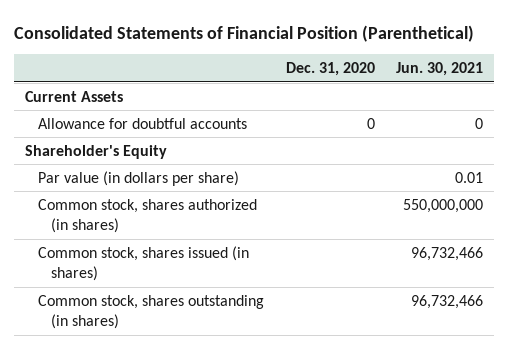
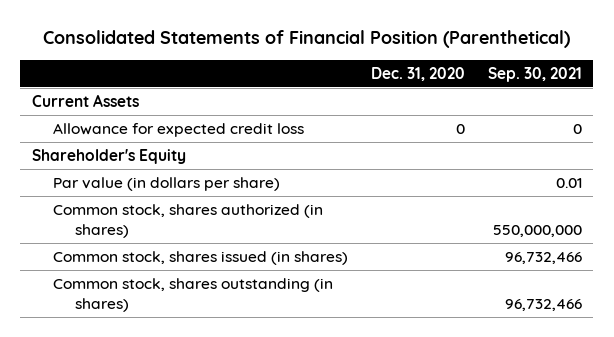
- | Dec. 31, 2020 | Jun. 30, 2021
+ | Dec. 31, 2020 | Sep. 30, 2021
- Allowance for doubtful accounts | 0 | 0
+ Allowance for expected credit loss | 0 | 0

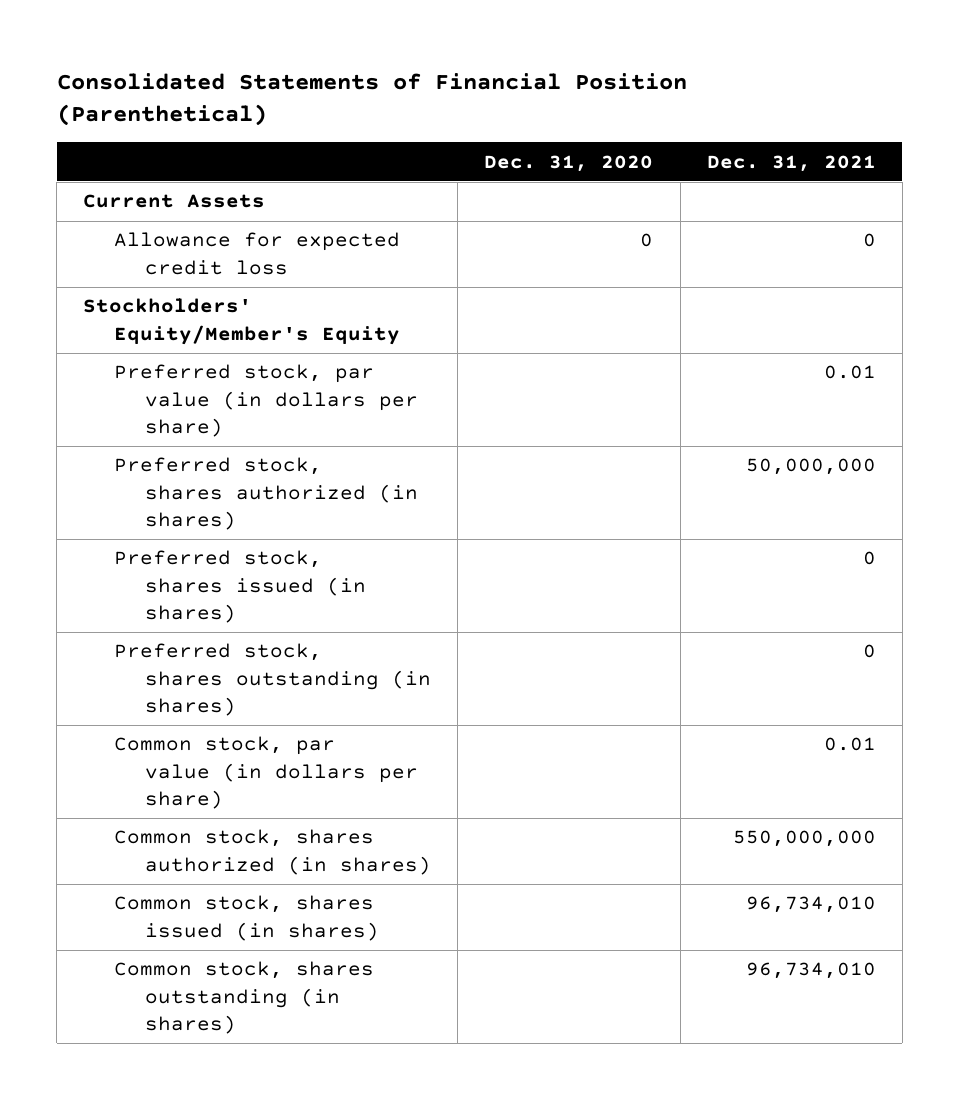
- | Dec. 31, 2020 | Sep. 30, 2021
+ | Dec. 31, 2020 | Dec. 31, 2021
- Shareholder's Equity
- Par value (in dollars per share) | | 0.01
+ Stockholders' Equity/Member's Equity
+ Preferred stock, par value (in dollars per share) | | 0.01
+ Preferred stock, shares authorized (in shares) | | 50,000,000
+ Preferred stock, shares issued (in shares) | | 0
+ Preferred stock, shares outstanding (in shares) | | 0
+ Common stock, par value (in dollars per share) | | 0.01

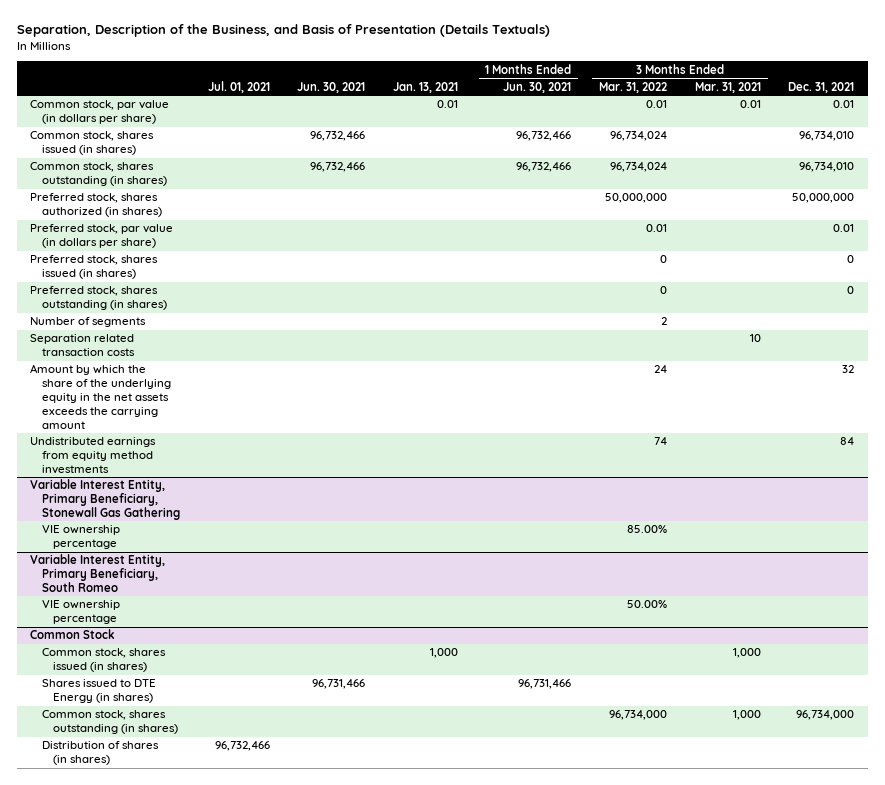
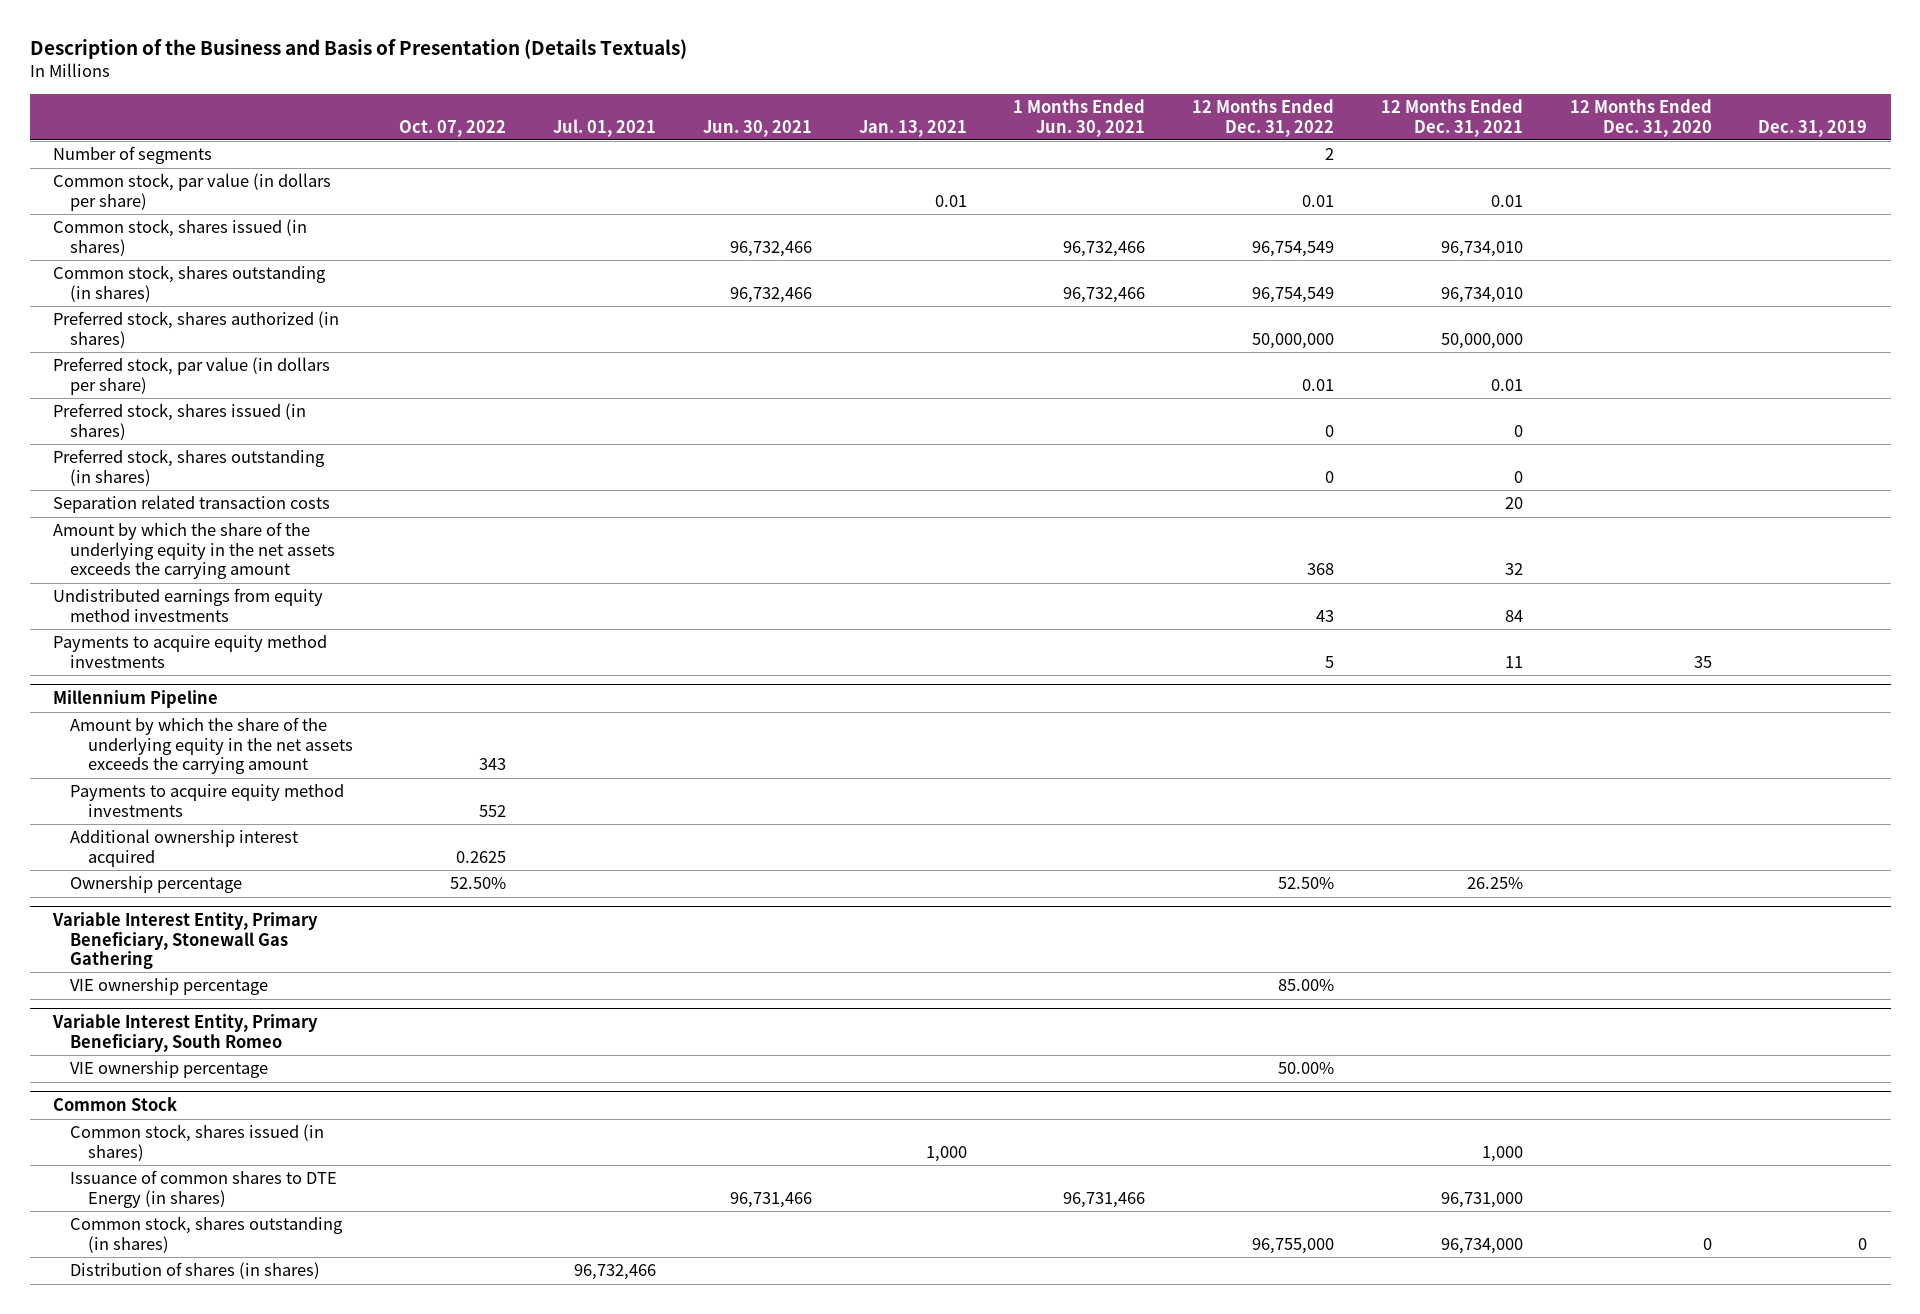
- Separation, Description of the Business, and Basis of Presentation (Details Textuals)
+ Description of the Business and Basis of Presentation (Details Textuals)
- | Jul. 01, 2021 | Jun. 30, 2021 | Jan. 13, 2021 | 1 Months Ended Jun. 30, 2021 | 3 Months Ended Mar. 31, 2022 | 3 Months Ended Mar. 31, 2021 | Dec. 31, 2021
+ | Oct. 07, 2022 | Jul. 01, 2021 | Jun. 30, 2021 | Jan. 13, 2021 | 1 Months Ended Jun. 30, 2021 | 12 Months Ended Dec. 31, 2022 | 12 Months Ended Dec. 31, 2021 | 12 Months Ended Dec. 31, 2020 | Dec. 31, 2019
moved up: Number of segments | | | | | | 2 | | |
+ Payments to acquire equity method investments | | | | | | 5 | 11 | 35 |
+ Millennium Pipeline
+ Amount by which the share of the underlying equity in the net assets exceeds the carrying amount | 343 | | | | | | | |
+ Payments to acquire equity method investments | 552 | | | | | | | |
+ Additional ownership interest acquired | 0.2625 | | | | | | | |
+ Ownership percentage | 52.50% | | | | | 52.50% | 26.25% | |
@ Common Stock
- Shares issued to DTE Energy (in shares) | | 96,731,466 | | 96,731,466 | | |
+ Issuance of common shares to DTE Energy (in shares) | | | 96,731,466 | | 96,731,466 | | 96,731,000 | |

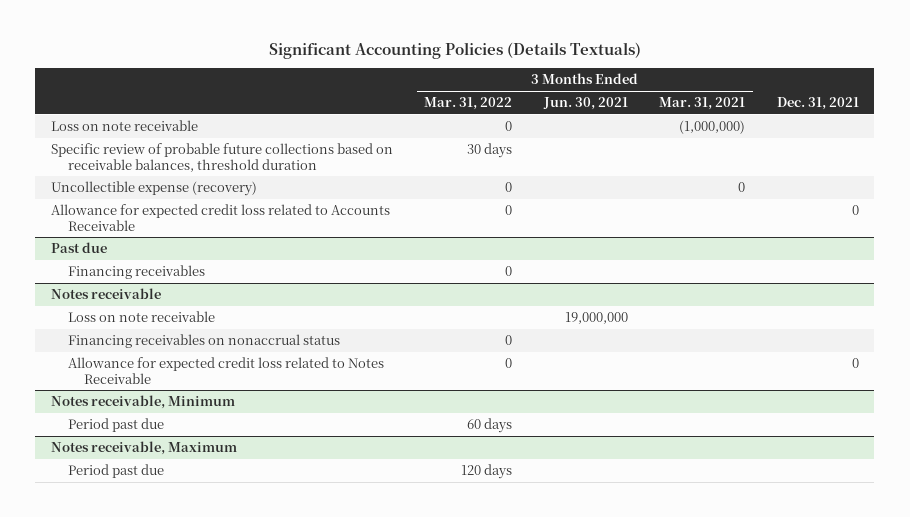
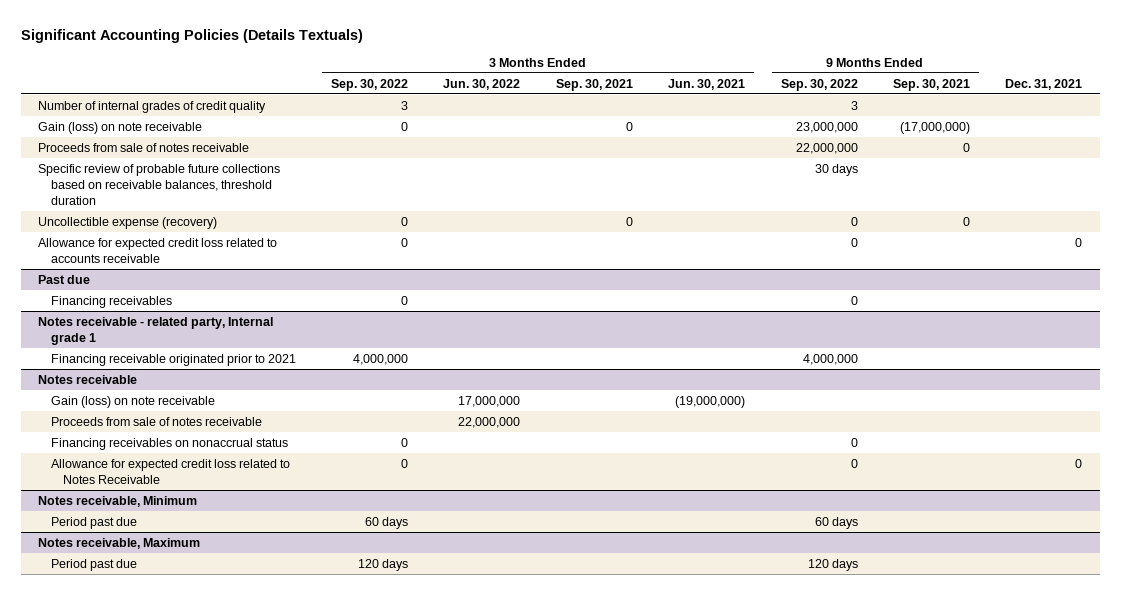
- | 3 Months Ended Mar. 31, 2022 | 3 Months Ended Jun. 30, 2021 | 3 Months Ended Mar. 31, 2021 | Dec. 31, 2021
+ | 3 Months Ended Sep. 30, 2022 | 3 Months Ended Jun. 30, 2022 | 3 Months Ended Sep. 30, 2021 | 3 Months Ended Jun. 30, 2021 | 9 Months Ended Sep. 30, 2022 | 9 Months Ended Sep. 30, 2021 | Dec. 31, 2021
- Loss on note receivable | 0 | | (1,000,000) |
+ Number of internal grades of credit quality | 3 | | | | 3 | |
+ Gain (loss) on note receivable | 0 | | 0 | | 23,000,000 | (17,000,000) |
+ Proceeds from sale of notes receivable | | | | | 22,000,000 | 0 |
- Allowance for expected credit loss related to Accounts Receivable | 0 | | | 0
+ Allowance for expected credit loss related to accounts receivable | 0 | | | | 0 | | 0
+ Notes receivable - related party, Internal grade 1
+ Financing receivable originated prior to 2021 | 4,000,000 | | | | 4,000,000 | |
@ Notes receivable
- Loss on note receivable | | 19,000,000 | |
+ Gain (loss) on note receivable | | 17,000,000 | | (19,000,000) | | |
+ Proceeds from sale of notes receivable | | 22,000,000 | | | | |

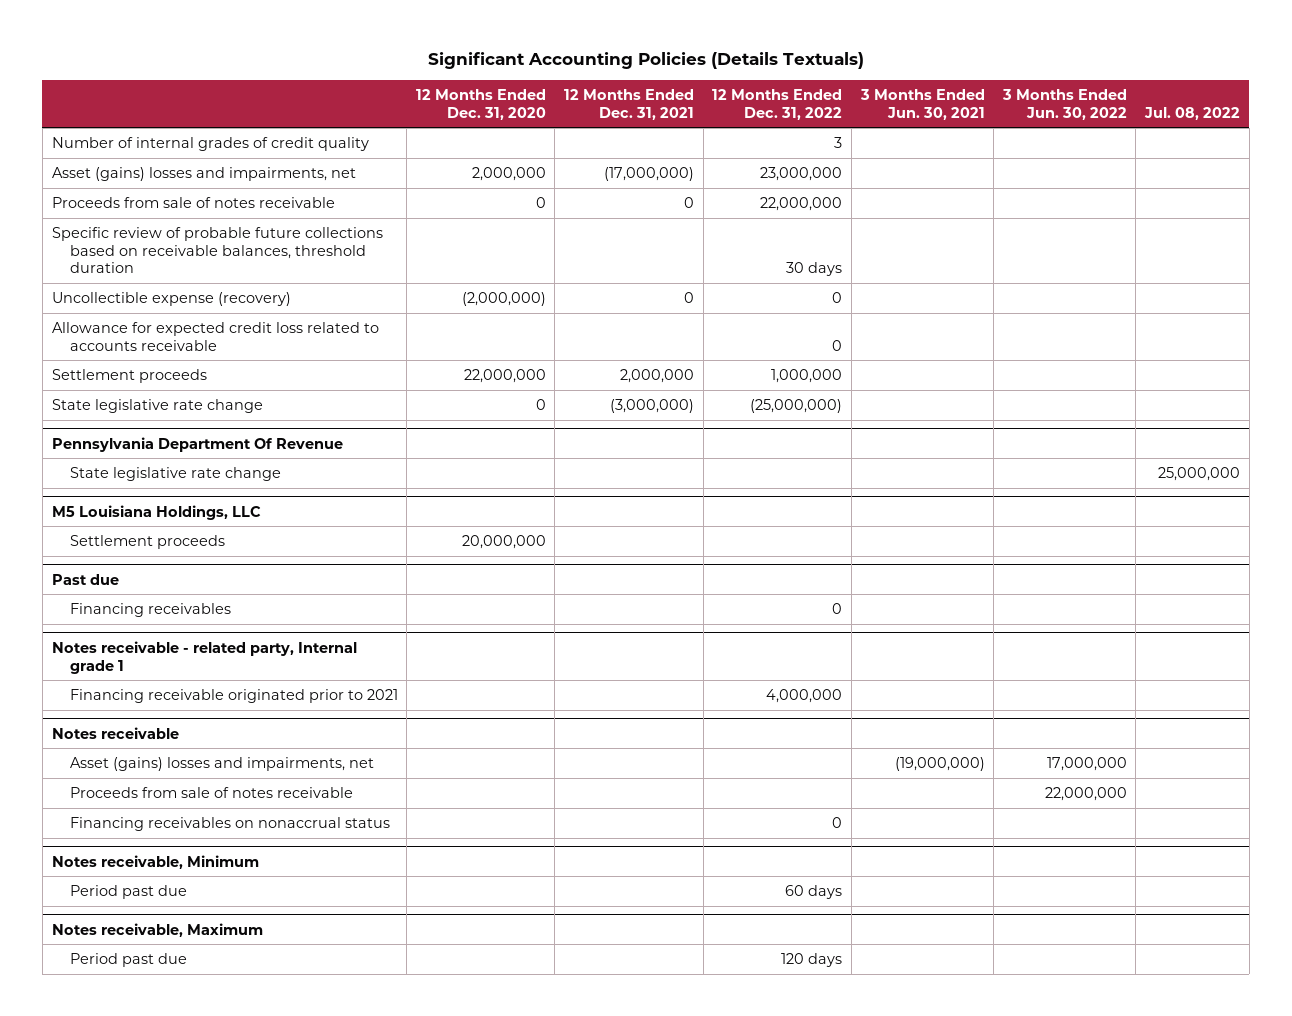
- | 3 Months Ended Sep. 30, 2022 | 3 Months Ended Jun. 30, 2022 | 3 Months Ended Sep. 30, 2021 | 3 Months Ended Jun. 30, 2021 | 9 Months Ended Sep. 30, 2022 | 9 Months Ended Sep. 30, 2021 | Dec. 31, 2021
+ | 12 Months Ended Dec. 31, 2020 | 12 Months Ended Dec. 31, 2021 | 12 Months Ended Dec. 31, 2022 | 3 Months Ended Jun. 30, 2021 | 3 Months Ended Jun. 30, 2022 | Jul. 08, 2022
- Gain (loss) on note receivable | 0 | | 0 | | 23,000,000 | (17,000,000) |
+ Asset (gains) losses and impairments, net | 2,000,000 | (17,000,000) | 23,000,000 | | |
+ Settlement proceeds | 22,000,000 | 2,000,000 | 1,000,000 | | |
+ State legislative rate change | 0 | (3,000,000) | (25,000,000) | | |
+ Pennsylvania Department Of Revenue
+ State legislative rate change | | | | | | 25,000,000
+ M5 Louisiana Holdings, LLC
+ Settlement proceeds | 20,000,000 | | | | |
@ Notes receivable
- Gain (loss) on note receivable | | 17,000,000 | | (19,000,000) | | |
+ Asset (gains) losses and impairments, net | | | | (19,000,000) | 17,000,000 |
- Allowance for expected credit loss related to Notes Receivable | 0 | | | | 0 | | 0

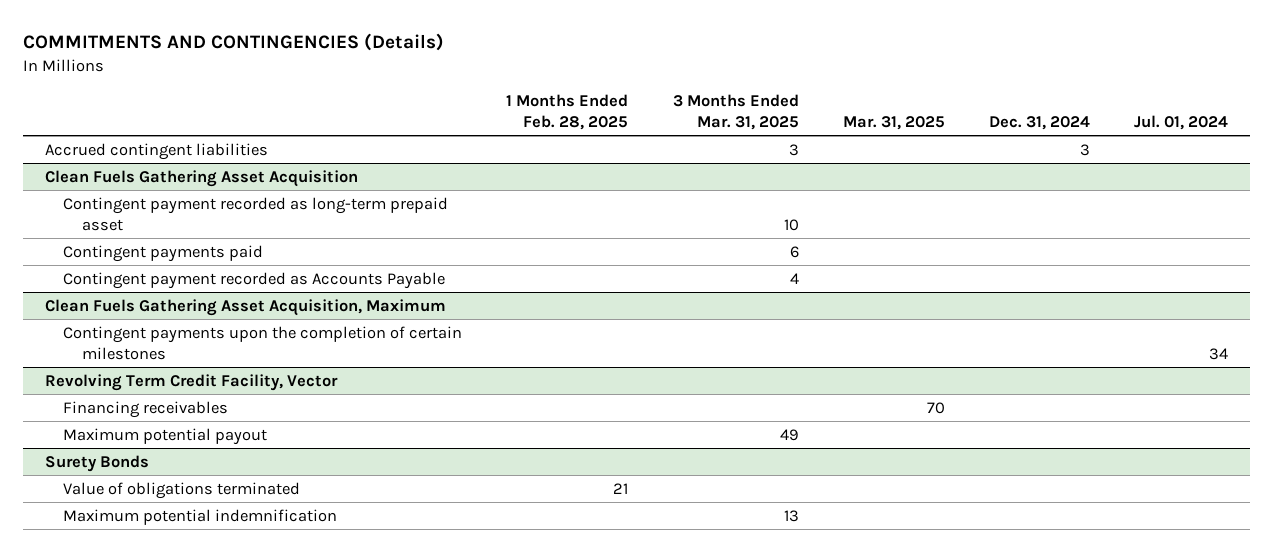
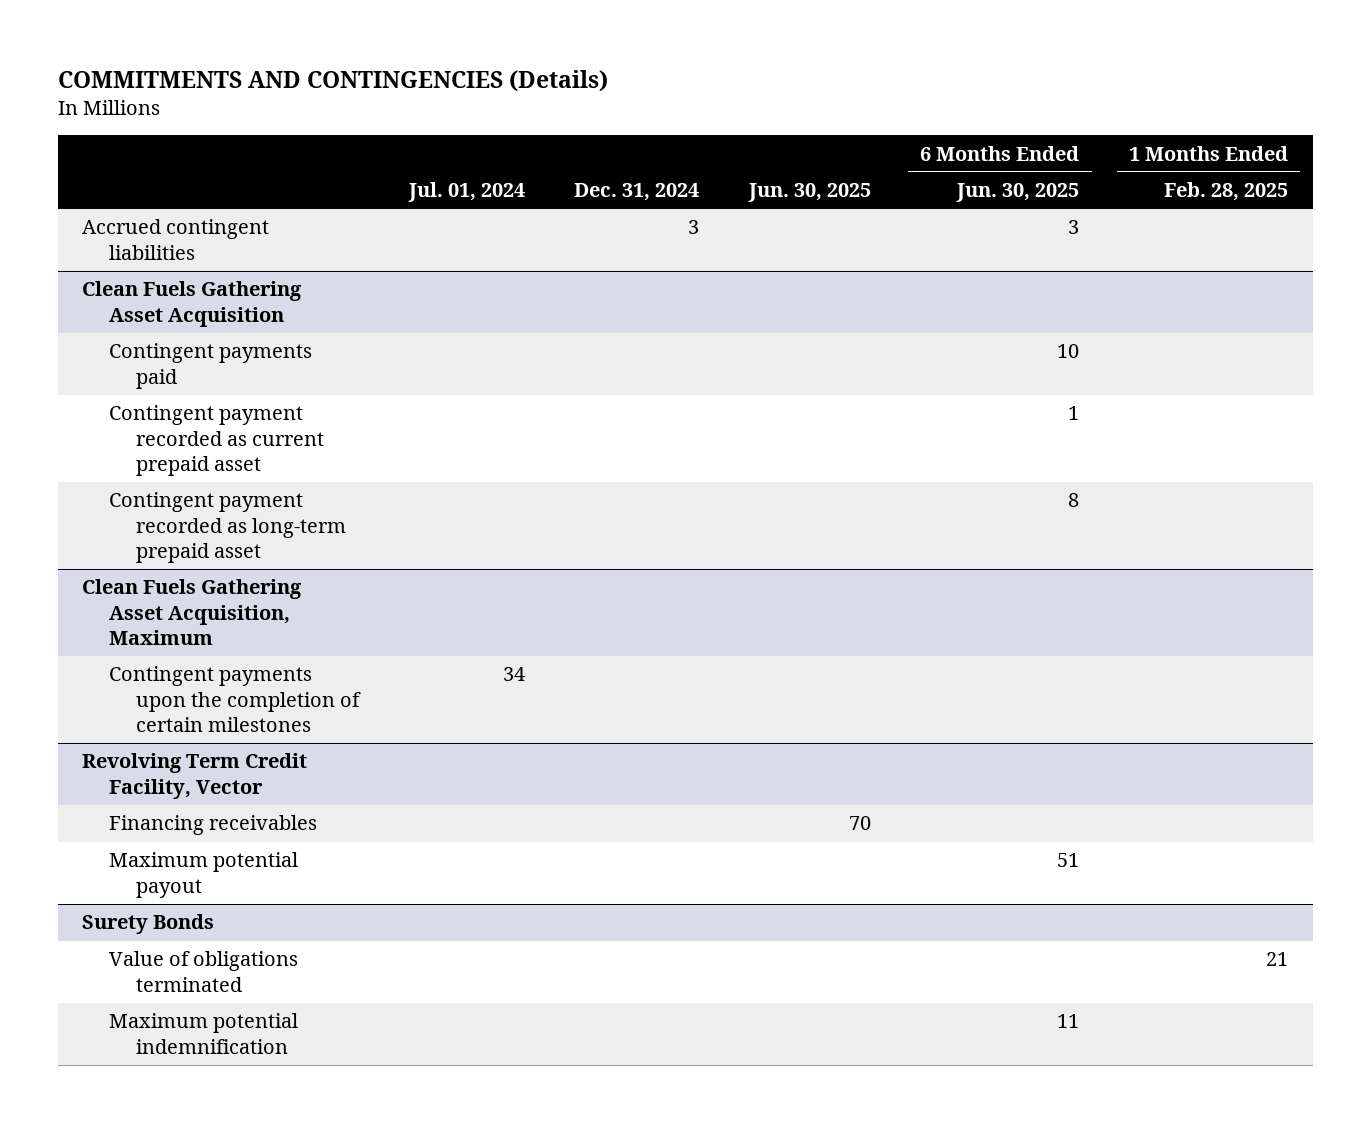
- | 1 Months Ended Feb. 28, 2025 | 3 Months Ended Mar. 31, 2025 | Mar. 31, 2025 | Dec. 31, 2024 | Jul. 01, 2024
+ | Jul. 01, 2024 | Dec. 31, 2024 | Jun. 30, 2025 | 6 Months Ended Jun. 30, 2025 | 1 Months Ended Feb. 28, 2025
@ Clean Fuels Gathering Asset Acquisition
- Contingent payment recorded as Accounts Payable | | 4 | | |
+ Contingent payment recorded as current prepaid asset | | | | 1 |
moved down: Contingent payment recorded as long-term prepaid asset | | | | 8 |

